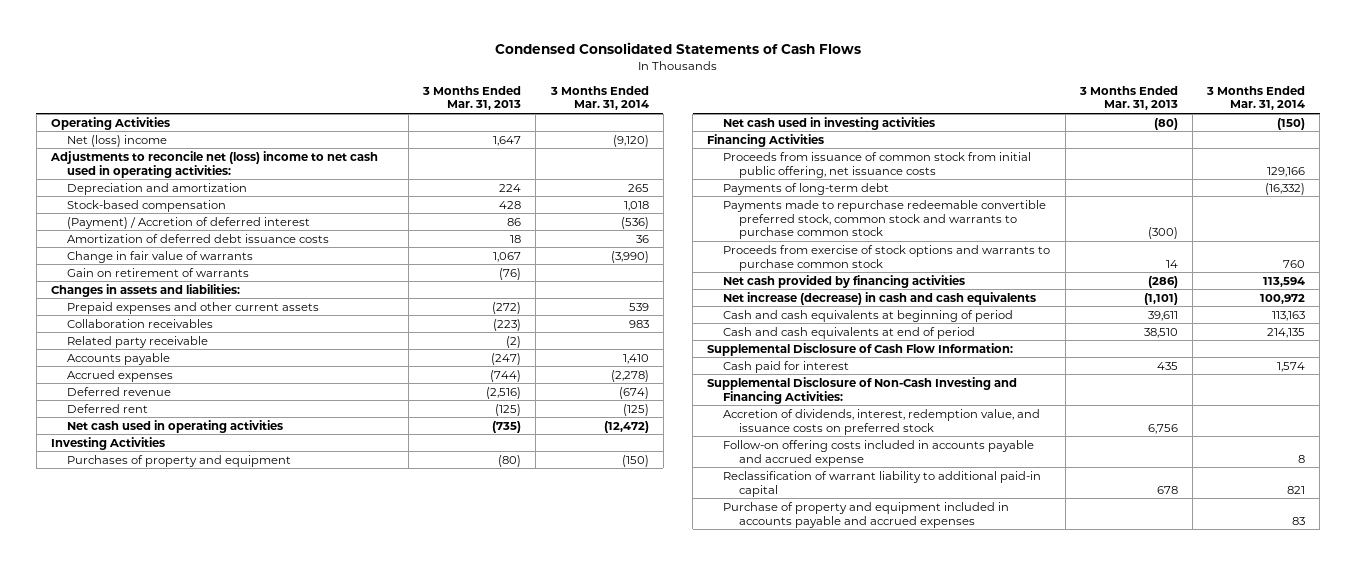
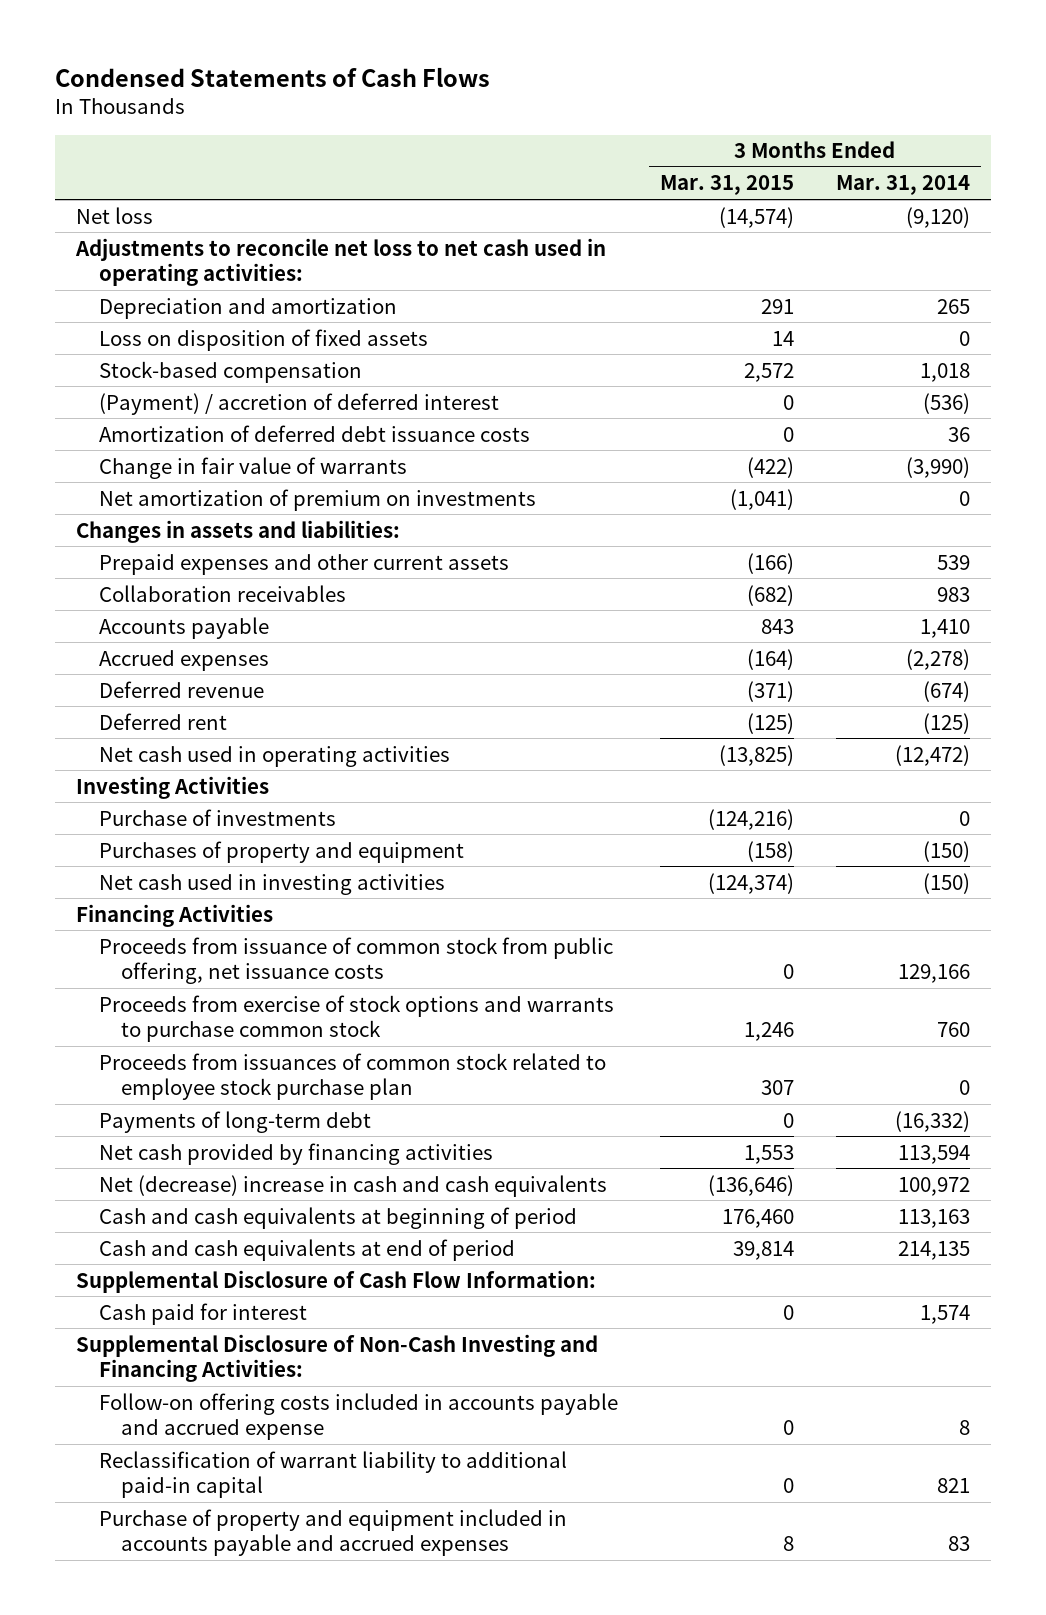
- Condensed Consolidated Statements of Cash Flows
+ Condensed Statements of Cash Flows
- | 3 Months Ended Mar. 31, 2013 | 3 Months Ended Mar. 31, 2014
+ | 3 Months Ended Mar. 31, 2015 | 3 Months Ended Mar. 31, 2014
- Operating Activities
- Net (loss) income | 1,647 | (9,120)
- Adjustments to reconcile net (loss) income to net cash used in operating activities:
+ Net loss | (14,574) | (9,120)
+ Adjustments to reconcile net loss to net cash used in operating activities:
+ Loss on disposition of fixed assets | 14 | 0
- (Payment) / Accretion of deferred interest | 86 | (536)
+ (Payment) / accretion of deferred interest | 0 | (536)
- Gain on retirement of warrants | (76) |
+ Net amortization of premium on investments | (1,041) | 0
- Related party receivable | (2) |
+ Purchase of investments | (124,216) | 0
- Proceeds from issuance of common stock from initial public offering, net issuance costs | | 129,166
- Payments made to repurchase redeemable convertible preferred stock, common stock and warrants to purchase common stock | (300) |
+ Proceeds from issuance of common stock from public offering, net issuance costs | 0 | 129,166
+ Proceeds from issuances of common stock related to employee stock purchase plan | 307 | 0
moved down: Payments of long-term debt | 0 | (16,332)
- Net increase (decrease) in cash and cash equivalents | (1,101) | 100,972
+ Net (decrease) increase in cash and cash equivalents | (136,646) | 100,972
- Accretion of dividends, interest, redemption value, and issuance costs on preferred stock | 6,756 |

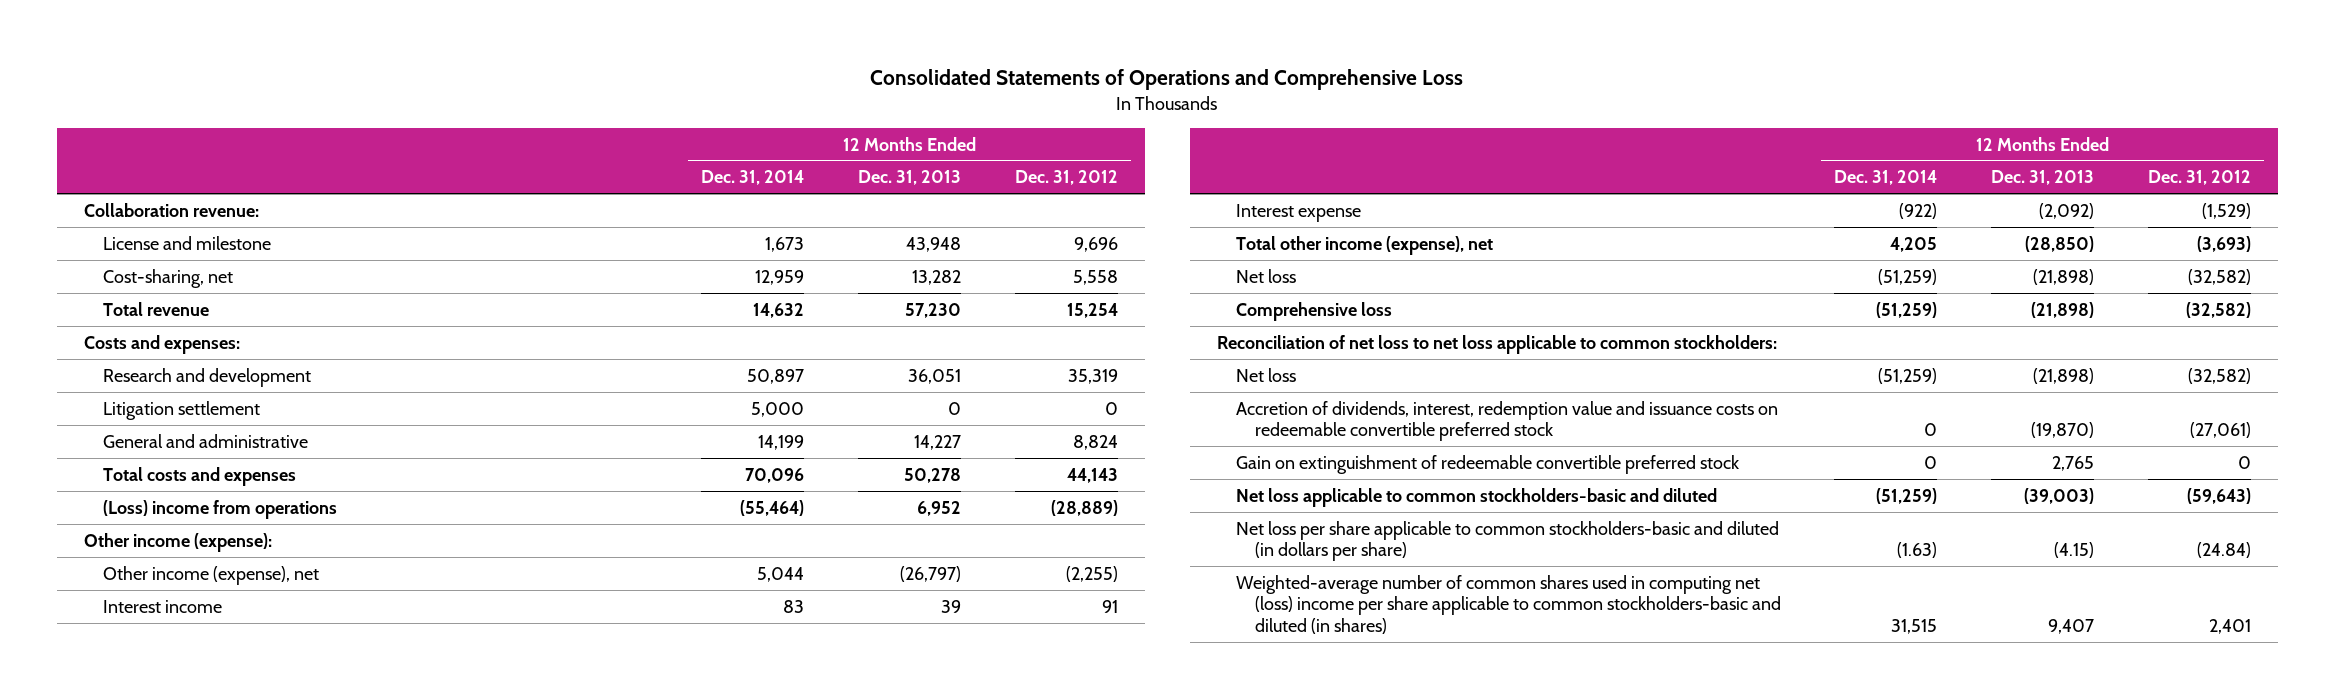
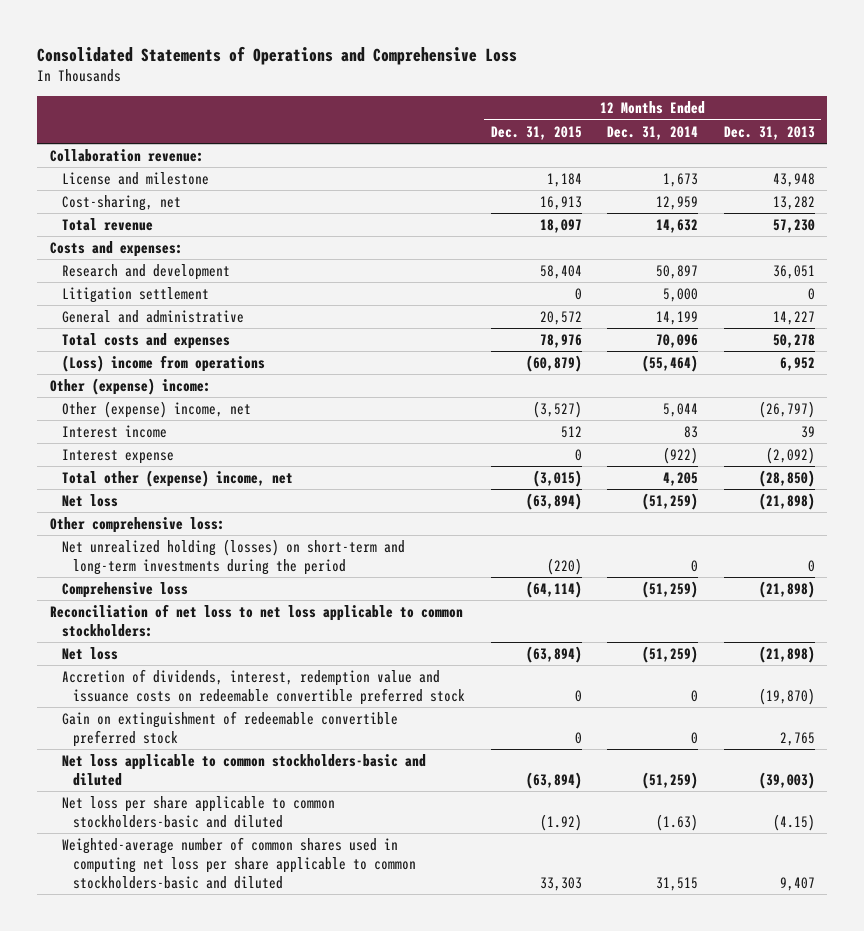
- | 12 Months Ended Dec. 31, 2014 | 12 Months Ended Dec. 31, 2013 | 12 Months Ended Dec. 31, 2012
+ | 12 Months Ended Dec. 31, 2015 | 12 Months Ended Dec. 31, 2014 | 12 Months Ended Dec. 31, 2013
- Other income (expense):
- Other income (expense), net | 5,044 | (26,797) | (2,255)
+ Other (expense) income:
+ Other (expense) income, net | (3,527) | 5,044 | (26,797)
- Total other income (expense), net | 4,205 | (28,850) | (3,693)
+ Total other (expense) income, net | (3,015) | 4,205 | (28,850)
+ Other comprehensive loss:
+ Net unrealized holding (losses) on short-term and long-term investments during the period | (220) | 0 | 0
- Net loss per share applicable to common stockholders-basic and diluted (in dollars per share) | (1.63) | (4.15) | (24.84)
- Weighted-average number of common shares used in computing net (loss) income per share applicable to common stockholders-basic and diluted (in shares) | 31,515 | 9,407 | 2,401
+ Net loss per share applicable to common stockholders-basic and diluted | (1.92) | (1.63) | (4.15)
+ Weighted-average number of common shares used in computing net loss per share applicable to common stockholders-basic and diluted | 33,303 | 31,515 | 9,407

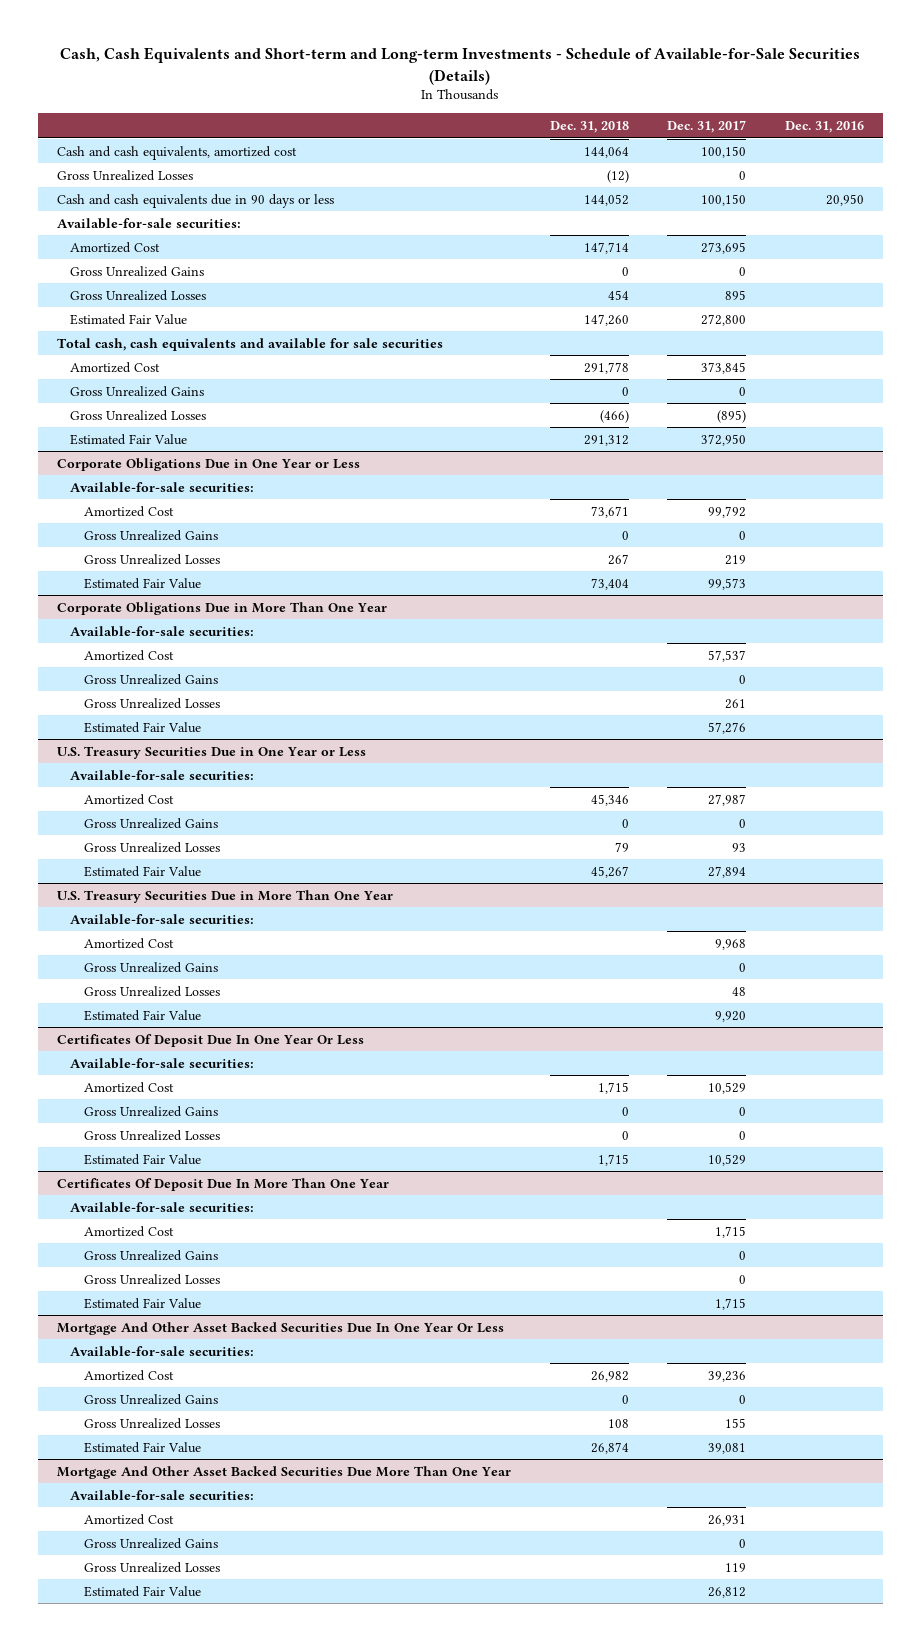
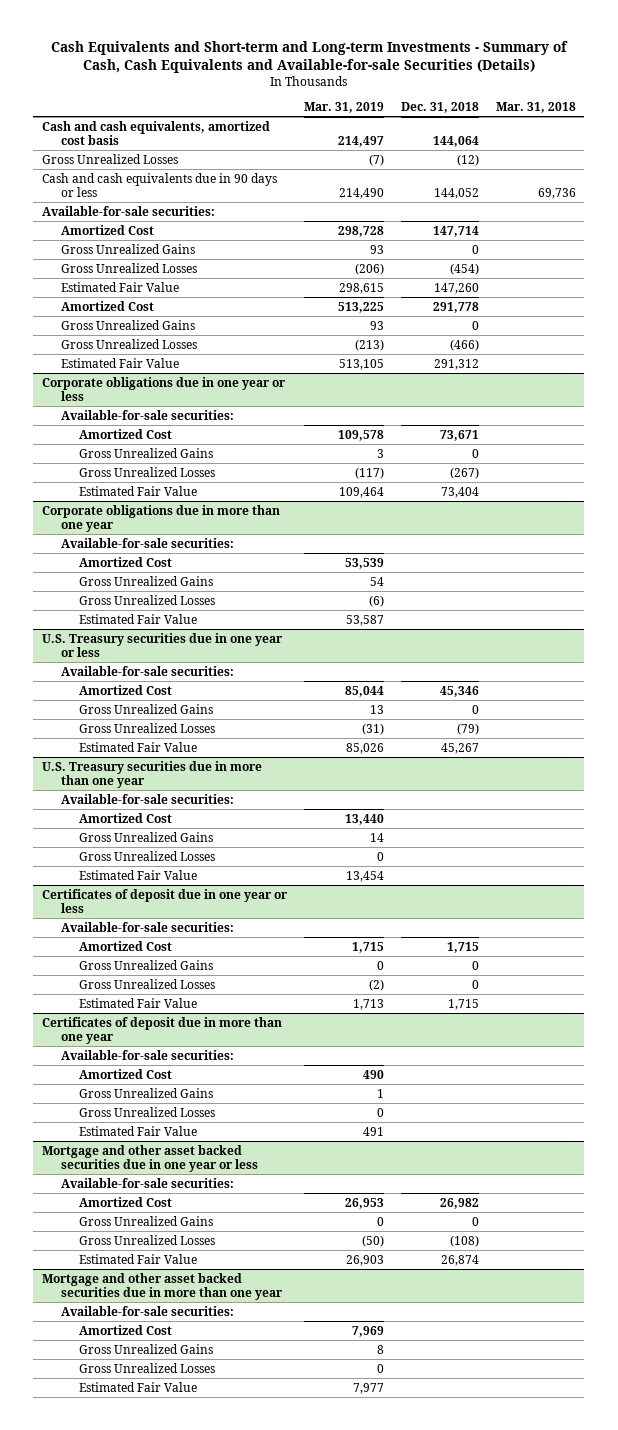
- Cash, Cash Equivalents and Short-term and Long-term Investments - Schedule of Available-for-Sale Securities (Details)
+ Cash Equivalents and Short-term and Long-term Investments - Summary of Cash, Cash Equivalents and Available-for-sale Securities (Details)
- | Dec. 31, 2018 | Dec. 31, 2017 | Dec. 31, 2016
+ | Mar. 31, 2019 | Dec. 31, 2018 | Mar. 31, 2018
- Cash and cash equivalents, amortized cost | 144,064 | 100,150 |
+ Cash and cash equivalents, amortized cost basis | 214,497 | 144,064 |
- Gross Unrealized Losses | 454 | 895 |
+ Gross Unrealized Losses | (206) | (454) |
- Total cash, cash equivalents and available for sale securities
- Corporate Obligations Due in One Year or Less
+ Corporate obligations due in one year or less
- Gross Unrealized Losses | 267 | 219 |
+ Gross Unrealized Losses | (117) | (267) |
- Corporate Obligations Due in More Than One Year
+ Corporate obligations due in more than one year
- U.S. Treasury Securities Due in One Year or Less
+ U.S. Treasury securities due in one year or less
- Gross Unrealized Losses | 79 | 93 |
+ Gross Unrealized Losses | (31) | (79) |
- U.S. Treasury Securities Due in More Than One Year
+ U.S. Treasury securities due in more than one year
- Certificates Of Deposit Due In One Year Or Less
+ Certificates of deposit due in one year or less
- Certificates Of Deposit Due In More Than One Year
+ Certificates of deposit due in more than one year
- Mortgage And Other Asset Backed Securities Due In One Year Or Less
+ Mortgage and other asset backed securities due in one year or less
- Gross Unrealized Losses | 108 | 155 |
+ Gross Unrealized Losses | (50) | (108) |
- Mortgage And Other Asset Backed Securities Due More Than One Year
+ Mortgage and other asset backed securities due in more than one year

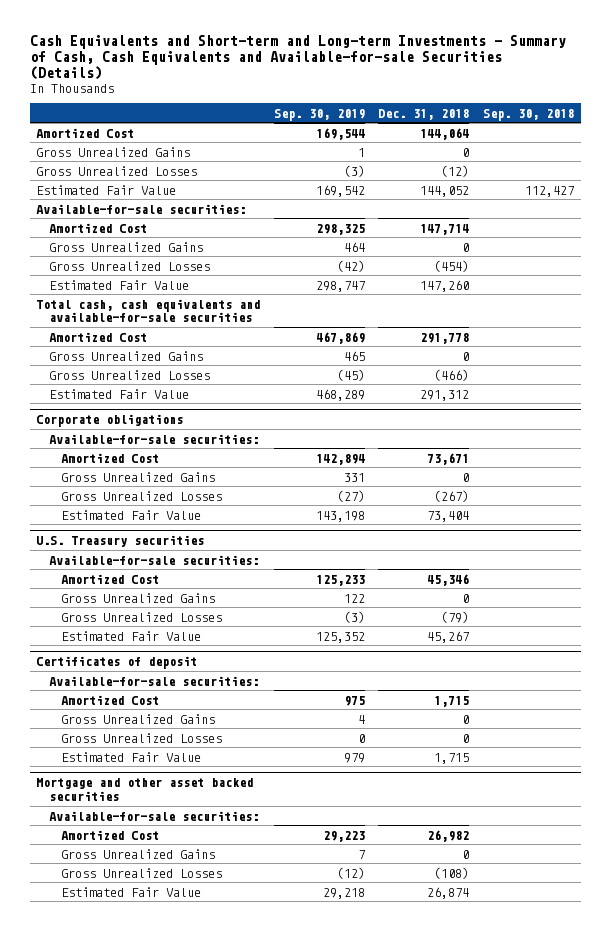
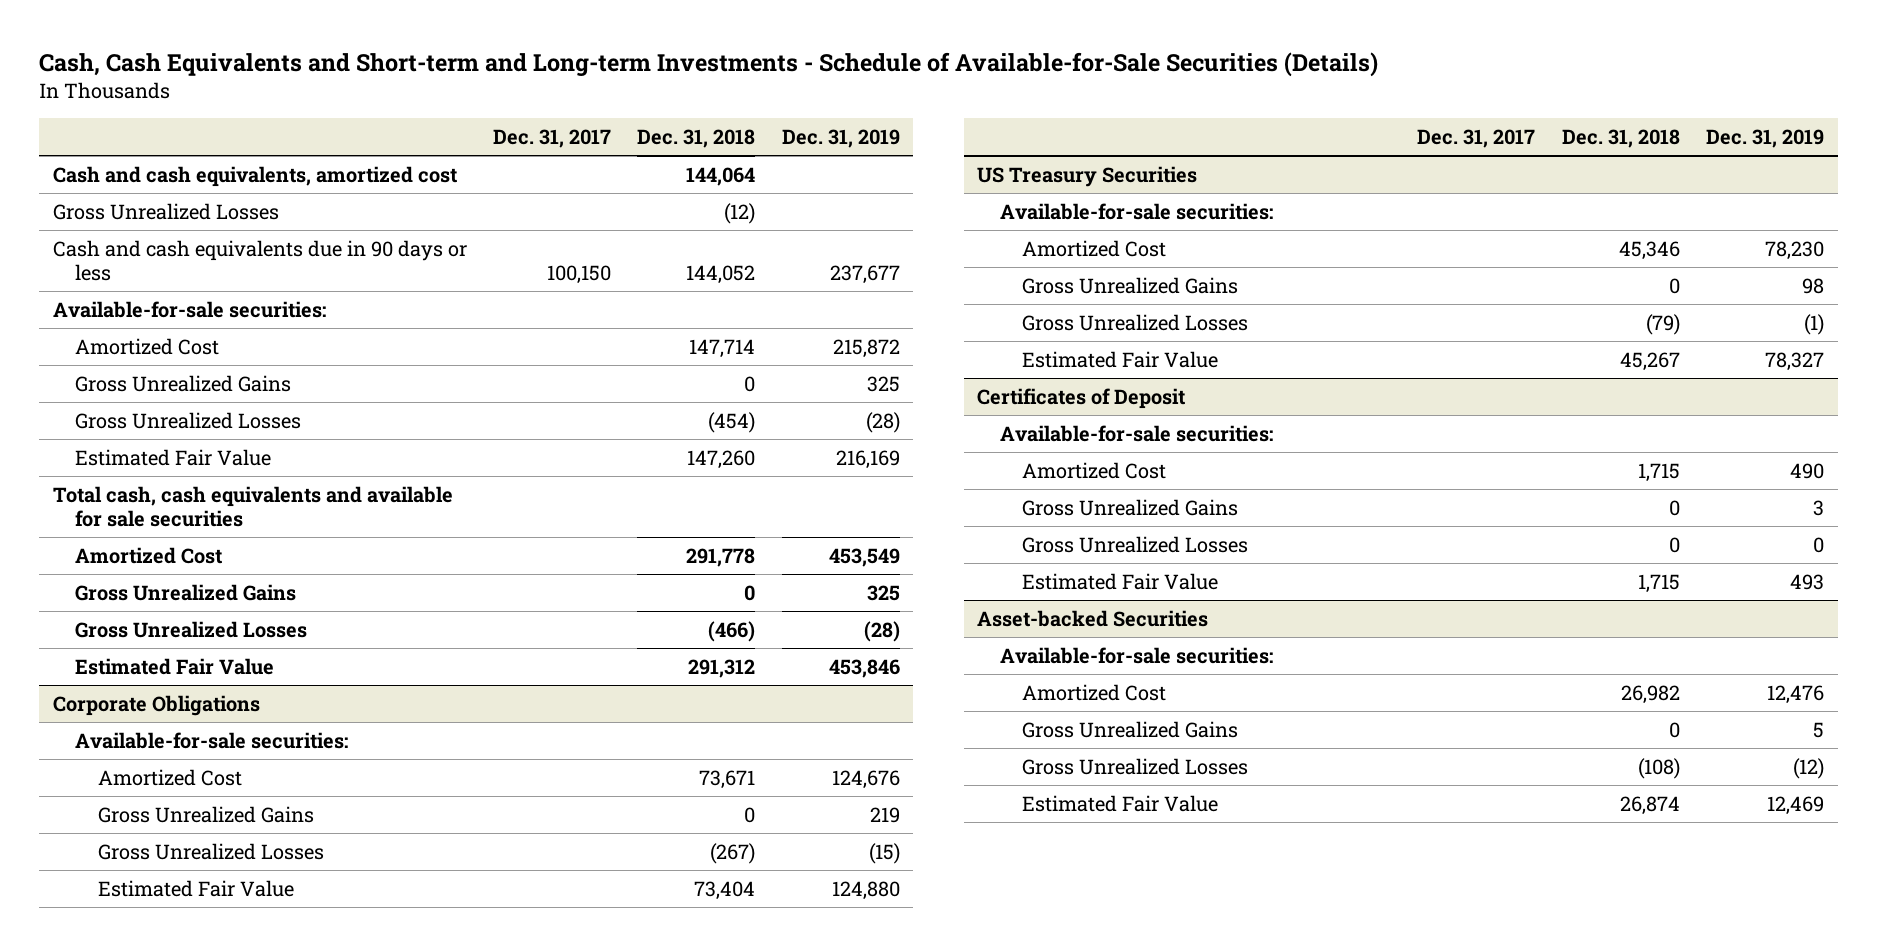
- Cash Equivalents and Short-term and Long-term Investments - Summary of Cash, Cash Equivalents and Available-for-sale Securities (Details)
+ Cash, Cash Equivalents and Short-term and Long-term Investments - Schedule of Available-for-Sale Securities (Details)
- | Sep. 30, 2019 | Dec. 31, 2018 | Sep. 30, 2018
+ | Dec. 31, 2017 | Dec. 31, 2018 | Dec. 31, 2019
- Amortized Cost | 169,544 | 144,064 |
- Gross Unrealized Gains | 1 | 0 |
+ Cash and cash equivalents, amortized cost | | 144,064 |
- Estimated Fair Value | 169,542 | 144,052 | 112,427
+ Cash and cash equivalents due in 90 days or less | 100,150 | 144,052 | 237,677
- Total cash, cash equivalents and available-for-sale securities
+ Total cash, cash equivalents and available for sale securities
- Corporate obligations
+ Corporate Obligations
- U.S. Treasury securities
+ US Treasury Securities
- Certificates of deposit
+ Certificates of Deposit
- Mortgage and other asset backed securities
+ Asset-backed Securities

